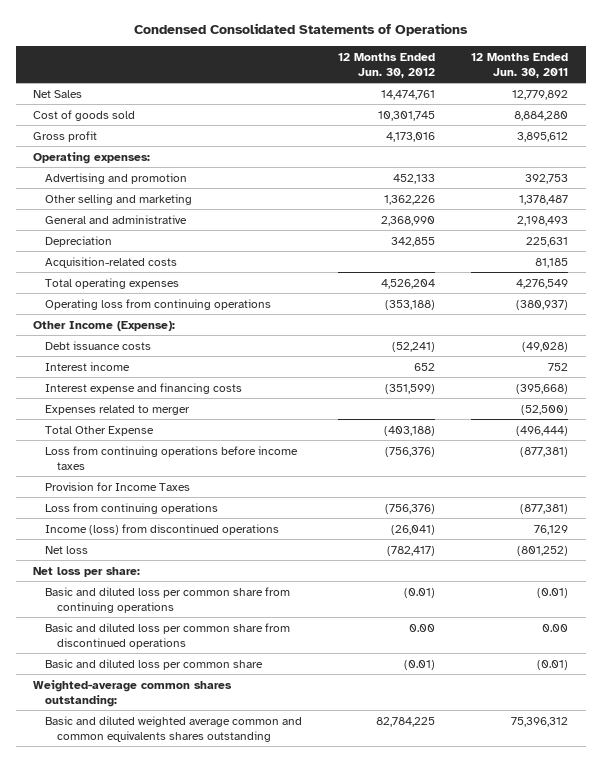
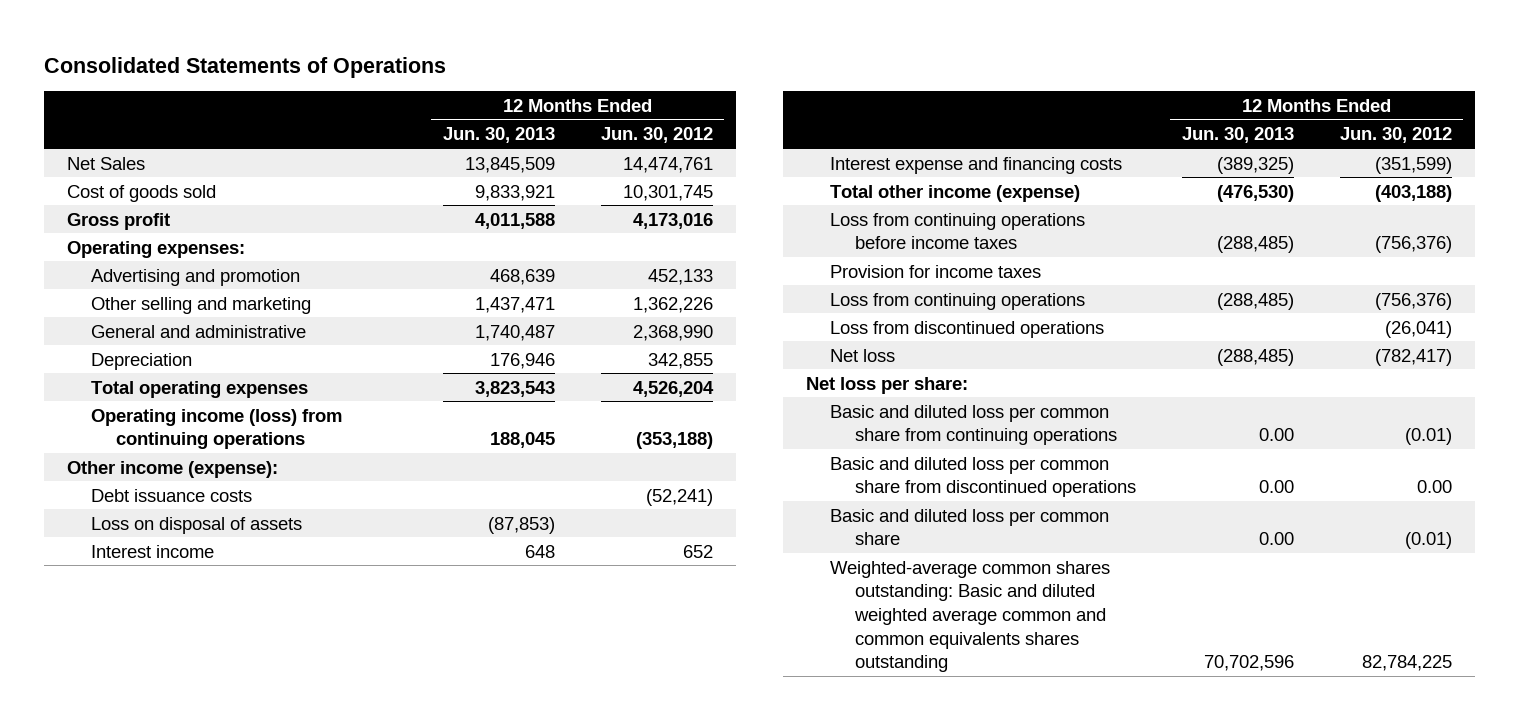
- Condensed Consolidated Statements of Operations
+ Consolidated Statements of Operations
- | 12 Months Ended Jun. 30, 2012 | 12 Months Ended Jun. 30, 2011
+ | 12 Months Ended Jun. 30, 2013 | 12 Months Ended Jun. 30, 2012
- Acquisition-related costs | | 81,185
- Operating loss from continuing operations | (353,188) | (380,937)
- Other Income (Expense):
+ Operating income (loss) from continuing operations | 188,045 | (353,188)
+ Other income (expense):
+ Loss on disposal of assets | (87,853) |
- Expenses related to merger | | (52,500)
- Total Other Expense | (403,188) | (496,444)
+ Total other income (expense) | (476,530) | (403,188)
- Provision for Income Taxes
+ Provision for income taxes
- Income (loss) from discontinued operations | (26,041) | 76,129
+ Loss from discontinued operations | | (26,041)
- Weighted-average common shares outstanding:
- Basic and diluted weighted average common and common equivalents shares outstanding | 82,784,225 | 75,396,312
+ Weighted-average common shares outstanding: Basic and diluted weighted average common and common equivalents shares outstanding | 70,702,596 | 82,784,225

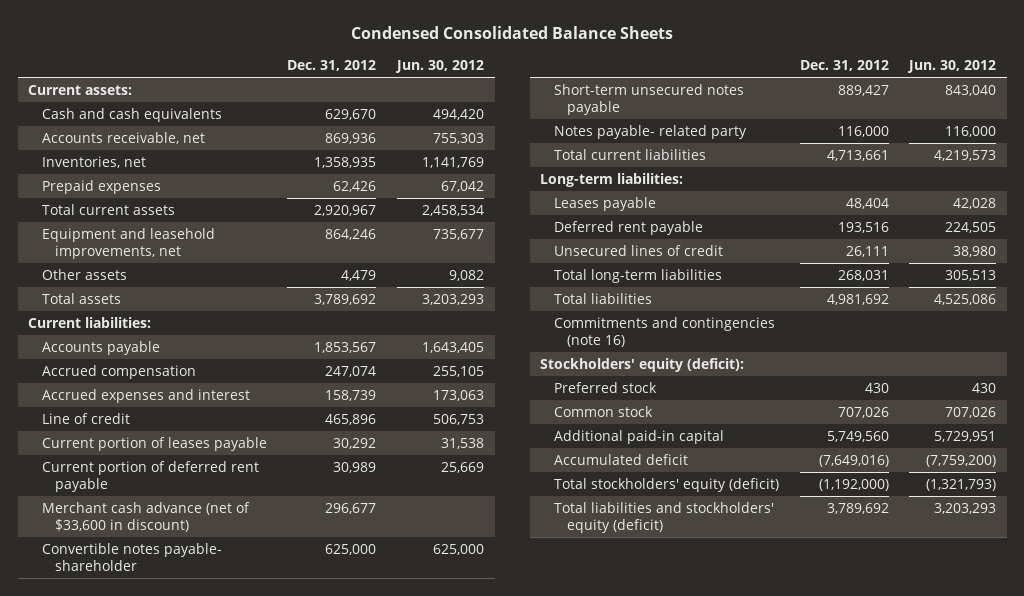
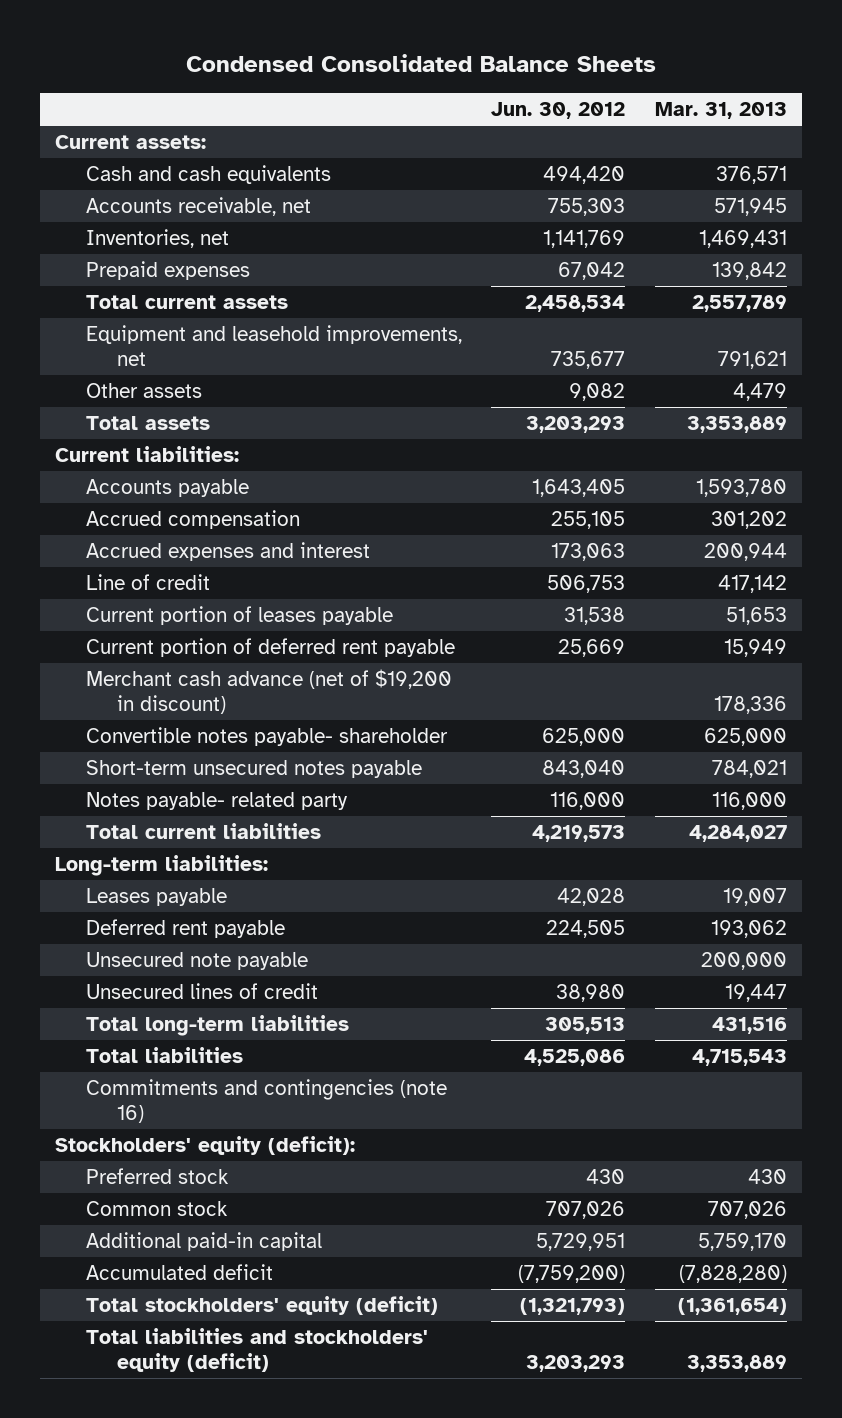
- | Dec. 31, 2012 | Jun. 30, 2012
+ | Jun. 30, 2012 | Mar. 31, 2013
- Merchant cash advance (net of $33,600 in discount) | 296,677 |
+ Merchant cash advance (net of $19,200 in discount) | | 178,336
+ Unsecured note payable | | 200,000

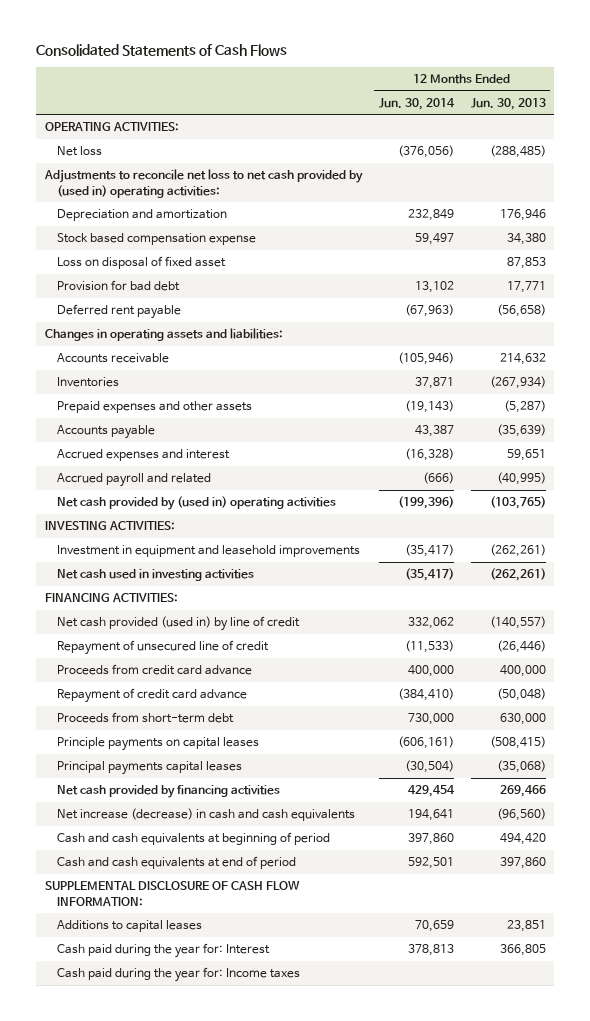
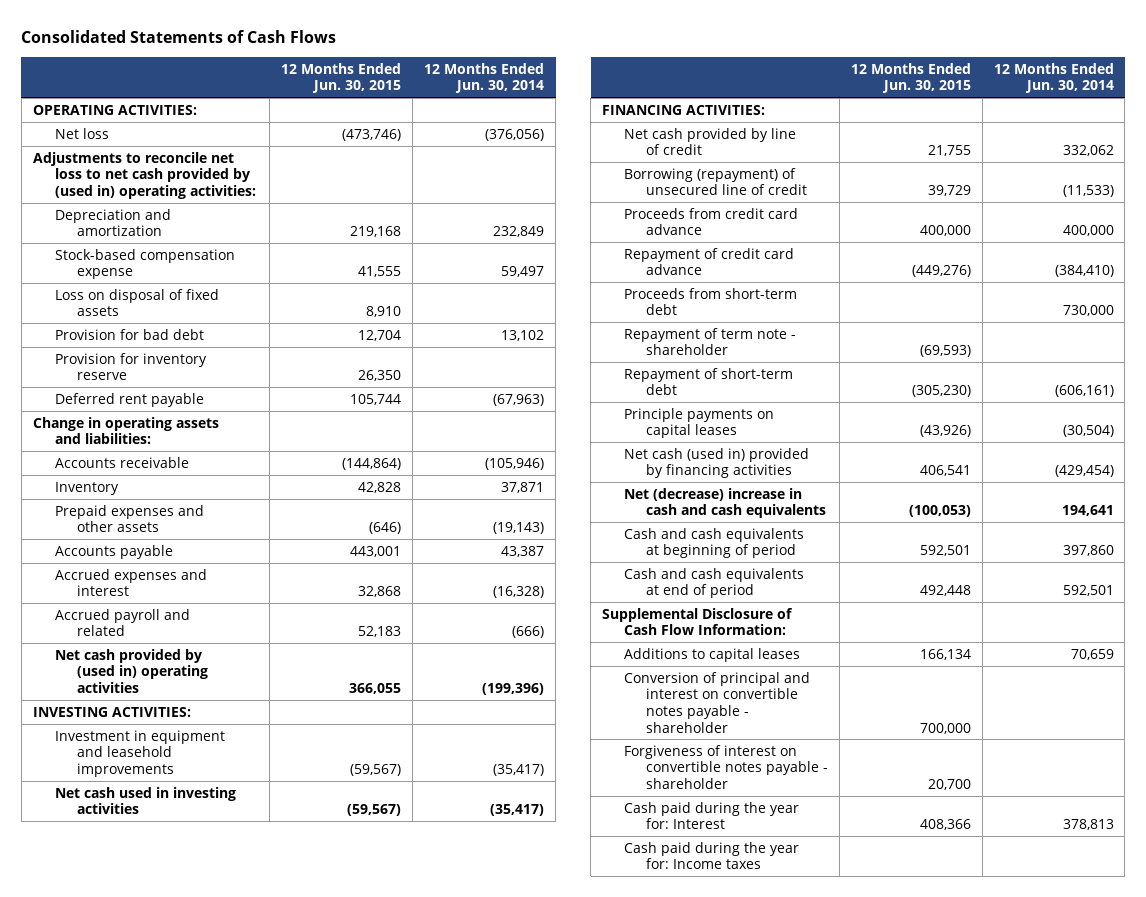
- | 12 Months Ended Jun. 30, 2014 | 12 Months Ended Jun. 30, 2013
+ | 12 Months Ended Jun. 30, 2015 | 12 Months Ended Jun. 30, 2014
- Stock based compensation expense | 59,497 | 34,380
- Loss on disposal of fixed asset | | 87,853
+ Stock-based compensation expense | 41,555 | 59,497
+ Loss on disposal of fixed assets | 8,910 |
+ Provision for inventory reserve | 26,350 |
- Changes in operating assets and liabilities:
+ Change in operating assets and liabilities:
- Inventories | 37,871 | (267,934)
+ Inventory | 42,828 | 37,871
- Net cash provided (used in) by line of credit | 332,062 | (140,557)
- Repayment of unsecured line of credit | (11,533) | (26,446)
+ Net cash provided by line of credit | 21,755 | 332,062
+ Borrowing (repayment) of unsecured line of credit | 39,729 | (11,533)
- Principle payments on capital leases | (606,161) | (508,415)
- Principal payments capital leases | (30,504) | (35,068)
- Net cash provided by financing activities | 429,454 | 269,466
- Net increase (decrease) in cash and cash equivalents | 194,641 | (96,560)
+ Repayment of term note - shareholder | (69,593) |
+ Repayment of short-term debt | (305,230) | (606,161)
+ Principle payments on capital leases | (43,926) | (30,504)
+ Net cash (used in) provided by financing activities | 406,541 | (429,454)
+ Net (decrease) increase in cash and cash equivalents | (100,053) | 194,641
- SUPPLEMENTAL DISCLOSURE OF CASH FLOW INFORMATION:
+ Supplemental Disclosure of Cash Flow Information:
+ Conversion of principal and interest on convertible notes payable - shareholder | 700,000 |
+ Forgiveness of interest on convertible notes payable - shareholder | 20,700 |

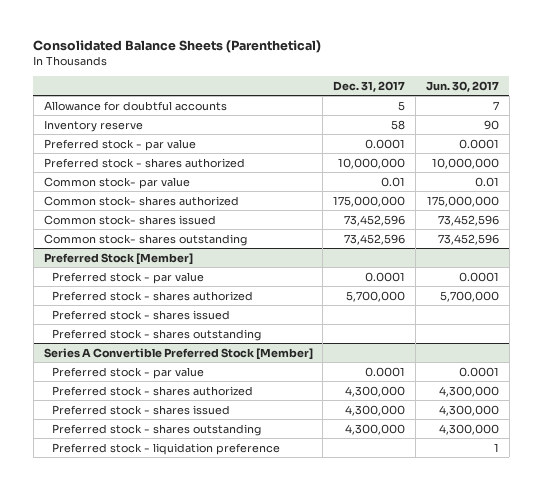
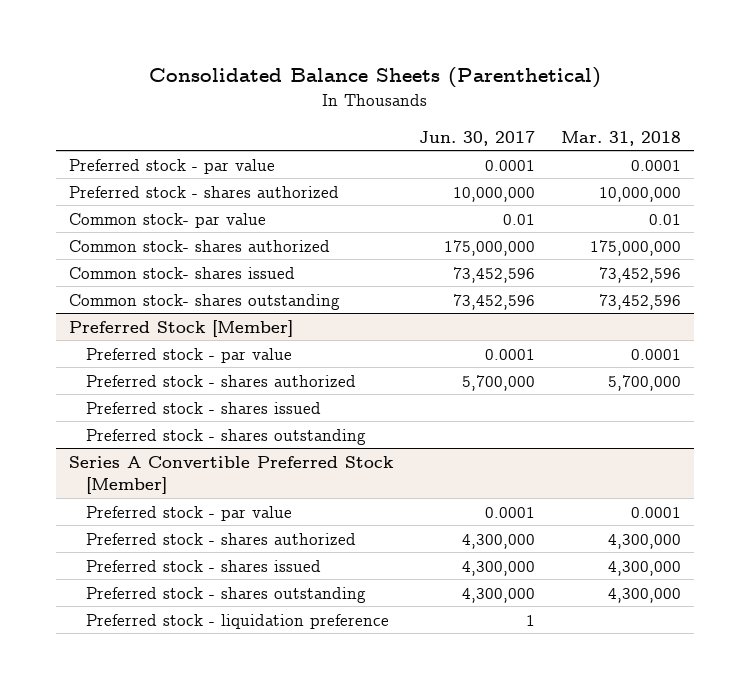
- | Dec. 31, 2017 | Jun. 30, 2017
+ | Jun. 30, 2017 | Mar. 31, 2018
- Allowance for doubtful accounts | 5 | 7
- Inventory reserve | 58 | 90

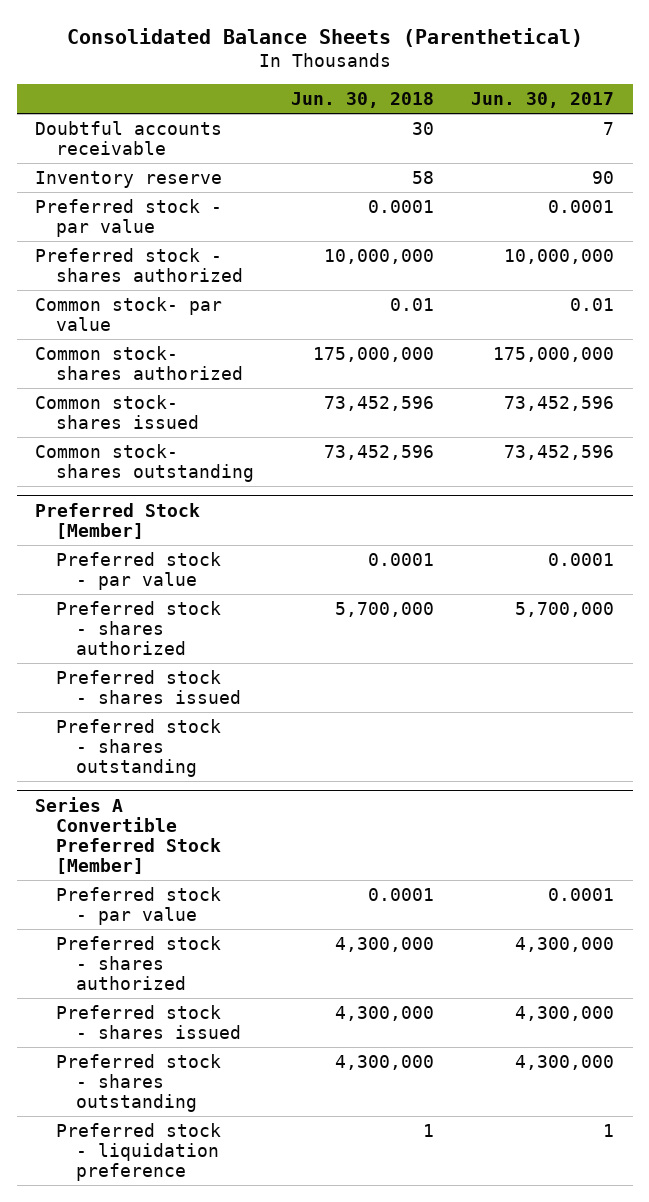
- | Jun. 30, 2017 | Mar. 31, 2018
+ | Jun. 30, 2018 | Jun. 30, 2017
+ Doubtful accounts receivable | 30 | 7
+ Inventory reserve | 58 | 90

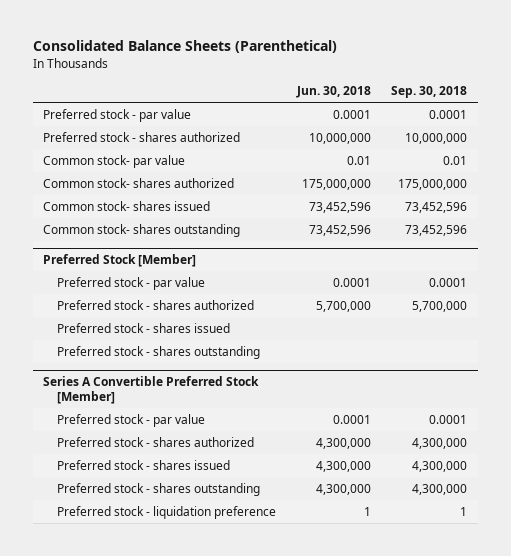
- | Jun. 30, 2018 | Jun. 30, 2017
+ | Jun. 30, 2018 | Sep. 30, 2018
- Doubtful accounts receivable | 30 | 7
- Inventory reserve | 58 | 90

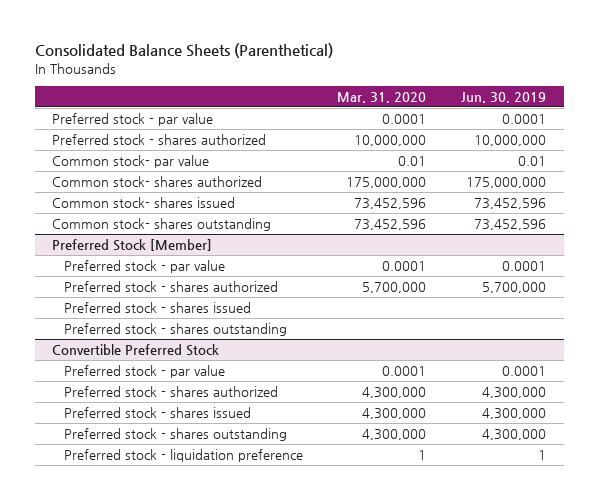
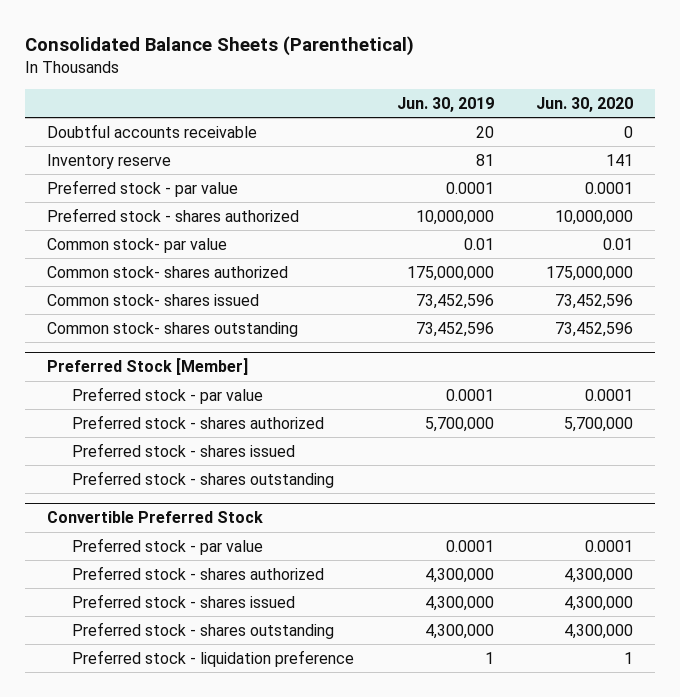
- | Mar. 31, 2020 | Jun. 30, 2019
+ | Jun. 30, 2019 | Jun. 30, 2020
+ Doubtful accounts receivable | 20 | 0
+ Inventory reserve | 81 | 141

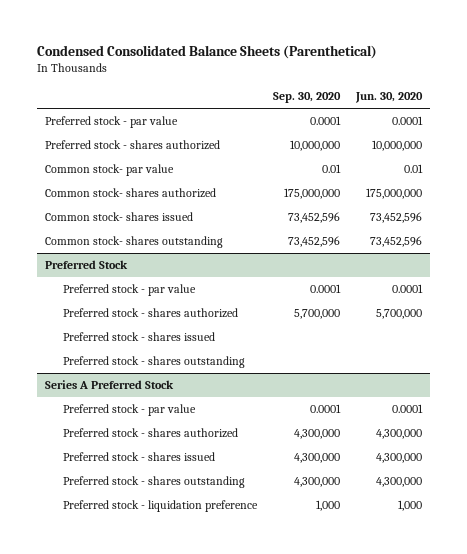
- Consolidated Balance Sheets (Parenthetical)
+ Condensed Consolidated Balance Sheets (Parenthetical)
- | Jun. 30, 2019 | Jun. 30, 2020
+ | Sep. 30, 2020 | Jun. 30, 2020
- Doubtful accounts receivable | 20 | 0
- Inventory reserve | 81 | 141
- Preferred Stock [Member]
+ Preferred Stock
- Convertible Preferred Stock
+ Series A Preferred Stock
- Preferred stock - liquidation preference | 1 | 1
+ Preferred stock - liquidation preference | 1,000 | 1,000

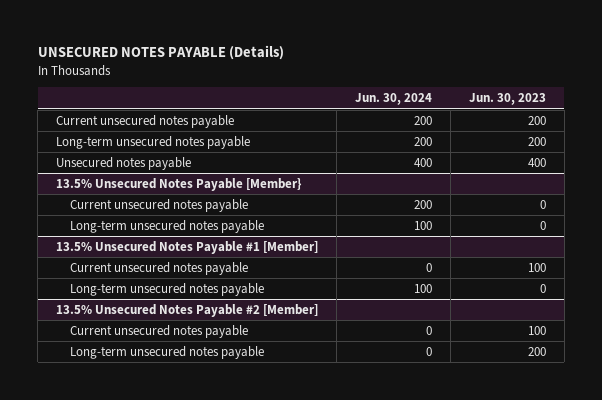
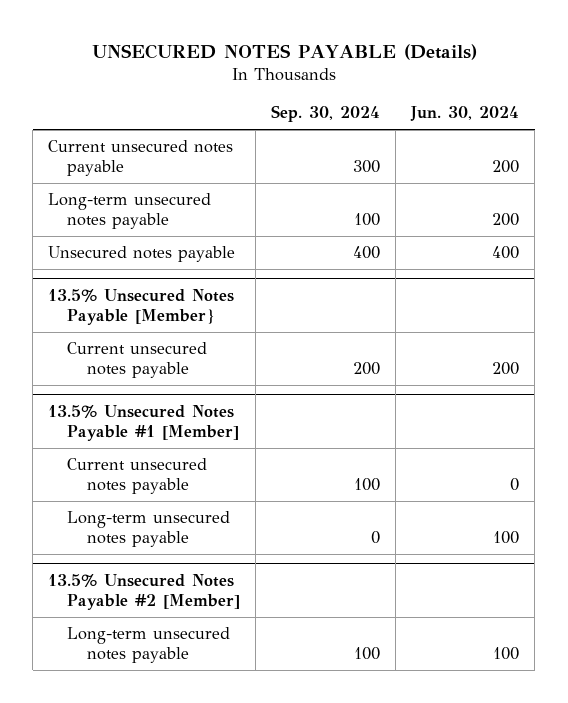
- | Jun. 30, 2024 | Jun. 30, 2023
+ | Sep. 30, 2024 | Jun. 30, 2024
@ 13.5% Unsecured Notes Payable [Member}
- Long-term unsecured notes payable | 100 | 0
@ 13.5% Unsecured Notes Payable #2 [Member]
- Current unsecured notes payable | 0 | 100
- Long-term unsecured notes payable | 0 | 200
+ Long-term unsecured notes payable | 100 | 100

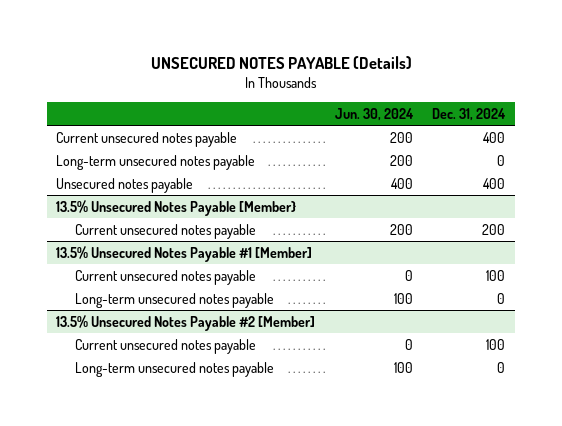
- | Sep. 30, 2024 | Jun. 30, 2024
+ | Jun. 30, 2024 | Dec. 31, 2024
@ 13.5% Unsecured Notes Payable #2 [Member]
+ Current unsecured notes payable | 0 | 100

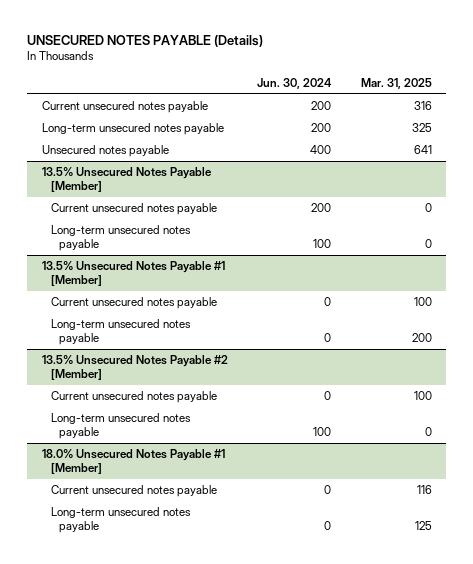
- | Jun. 30, 2024 | Dec. 31, 2024
+ | Jun. 30, 2024 | Mar. 31, 2025
- 13.5% Unsecured Notes Payable [Member}
+ 13.5% Unsecured Notes Payable [Member]
+ Long-term unsecured notes payable | 100 | 0
@ 13.5% Unsecured Notes Payable #1 [Member]
- Long-term unsecured notes payable | 100 | 0
+ Long-term unsecured notes payable | 0 | 200
+ 18.0% Unsecured Notes Payable #1 [Member]
+ Current unsecured notes payable | 0 | 116
+ Long-term unsecured notes payable | 0 | 125

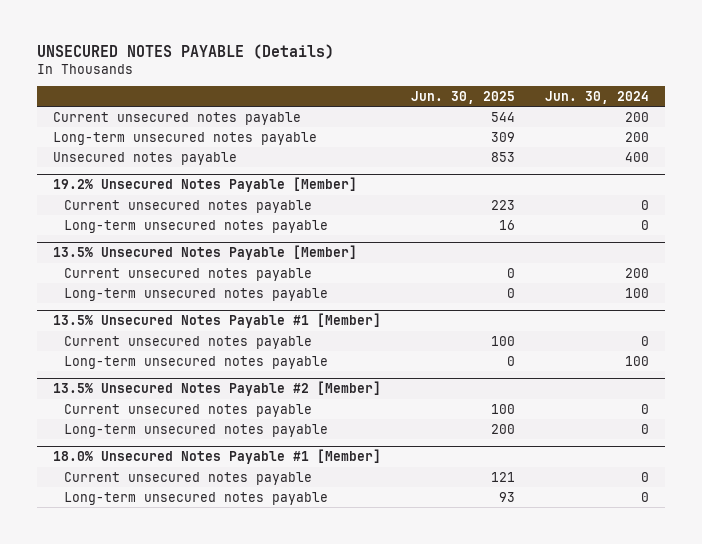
- | Jun. 30, 2024 | Mar. 31, 2025
+ | Jun. 30, 2025 | Jun. 30, 2024
+ 19.2% Unsecured Notes Payable [Member]
+ Current unsecured notes payable | 223 | 0
+ Long-term unsecured notes payable | 16 | 0
@ 13.5% Unsecured Notes Payable #1 [Member]
- Long-term unsecured notes payable | 0 | 200
+ Long-term unsecured notes payable | 0 | 100
@ 13.5% Unsecured Notes Payable #2 [Member]
- Long-term unsecured notes payable | 100 | 0
+ Long-term unsecured notes payable | 200 | 0

